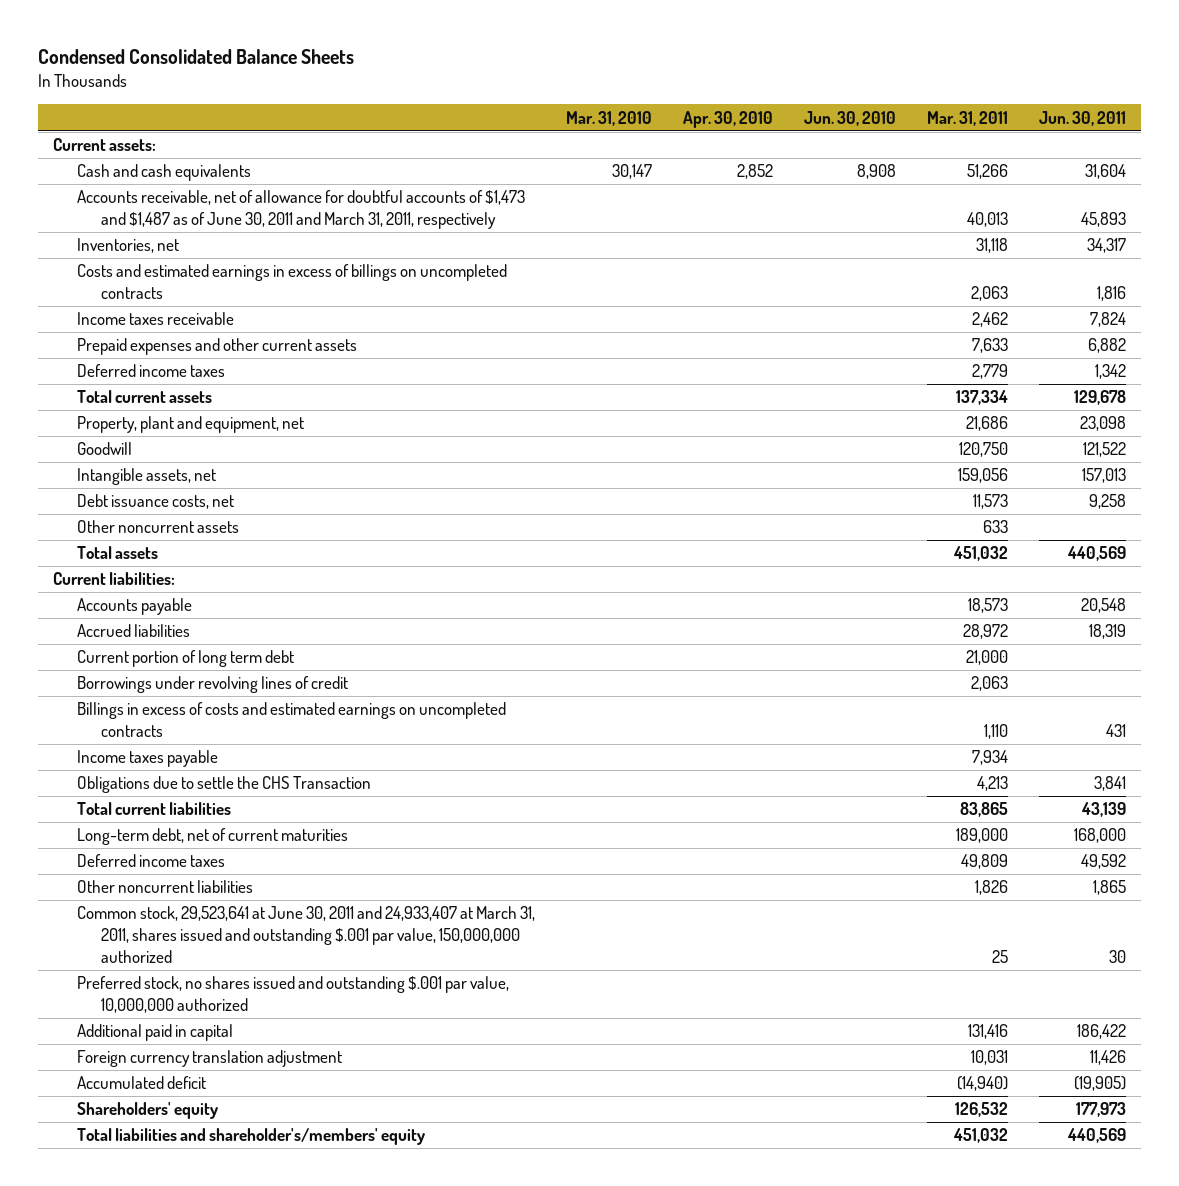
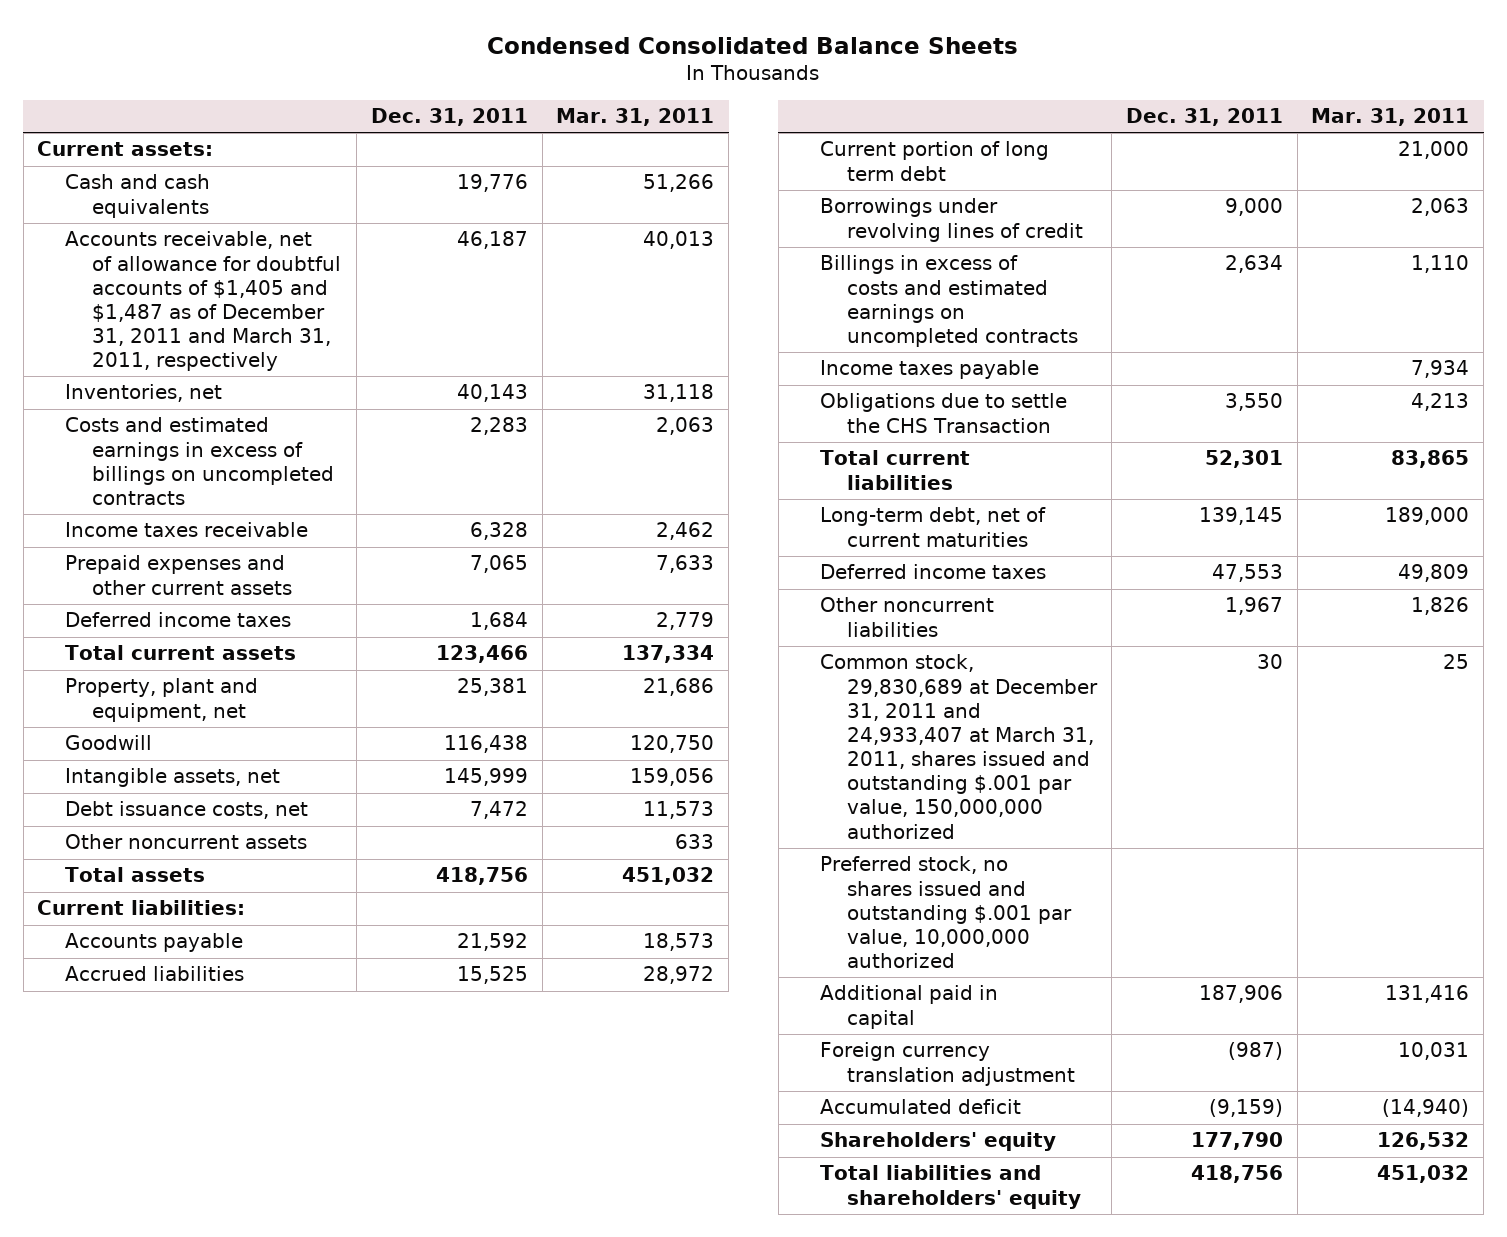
- | Mar. 31, 2010 | Apr. 30, 2010 | Jun. 30, 2010 | Mar. 31, 2011 | Jun. 30, 2011
+ | Dec. 31, 2011 | Mar. 31, 2011
- Accounts receivable, net of allowance for doubtful accounts of $1,473 and $1,487 as of June 30, 2011 and March 31, 2011, respectively | | | | 40,013 | 45,893
+ Accounts receivable, net of allowance for doubtful accounts of $1,405 and $1,487 as of December 31, 2011 and March 31, 2011, respectively | 46,187 | 40,013
- Common stock, 29,523,641 at June 30, 2011 and 24,933,407 at March 31, 2011, shares issued and outstanding $.001 par value, 150,000,000 authorized | | | | 25 | 30
+ Common stock, 29,830,689 at December 31, 2011 and 24,933,407 at March 31, 2011, shares issued and outstanding $.001 par value, 150,000,000 authorized | 30 | 25
- Total liabilities and shareholder's/members' equity | | | | 451,032 | 440,569
+ Total liabilities and shareholders' equity | 418,756 | 451,032

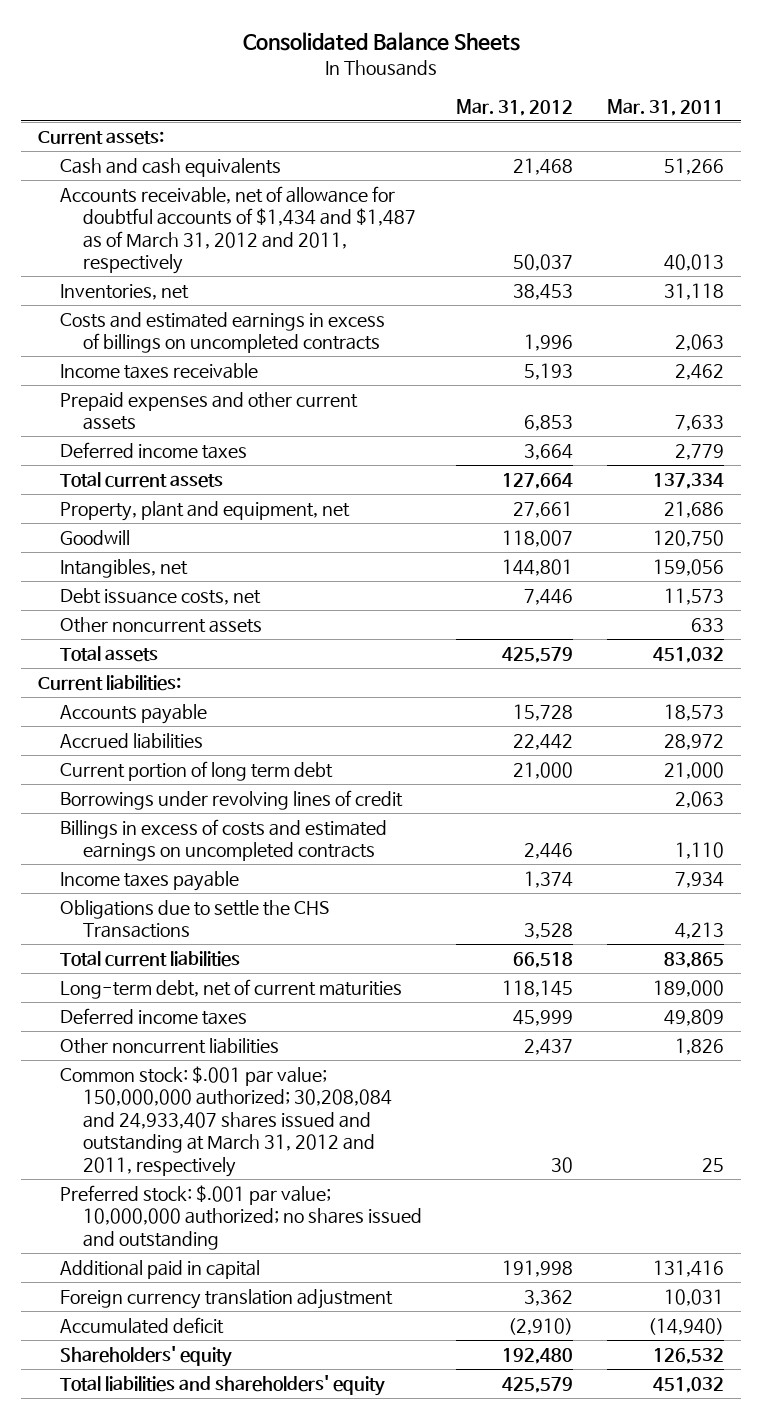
- Condensed Consolidated Balance Sheets
+ Consolidated Balance Sheets
- | Dec. 31, 2011 | Mar. 31, 2011
+ | Mar. 31, 2012 | Mar. 31, 2011
- Accounts receivable, net of allowance for doubtful accounts of $1,405 and $1,487 as of December 31, 2011 and March 31, 2011, respectively | 46,187 | 40,013
+ Accounts receivable, net of allowance for doubtful accounts of $1,434 and $1,487 as of March 31, 2012 and 2011, respectively | 50,037 | 40,013
- Intangible assets, net | 145,999 | 159,056
+ Intangibles, net | 144,801 | 159,056
- Obligations due to settle the CHS Transaction | 3,550 | 4,213
+ Obligations due to settle the CHS Transactions | 3,528 | 4,213
- Common stock, 29,830,689 at December 31, 2011 and 24,933,407 at March 31, 2011, shares issued and outstanding $.001 par value, 150,000,000 authorized | 30 | 25
- Preferred stock, no shares issued and outstanding $.001 par value, 10,000,000 authorized
+ Common stock: $.001 par value; 150,000,000 authorized; 30,208,084 and 24,933,407 shares issued and outstanding at March 31, 2012 and 2011, respectively | 30 | 25
+ Preferred stock: $.001 par value; 10,000,000 authorized; no shares issued and outstanding

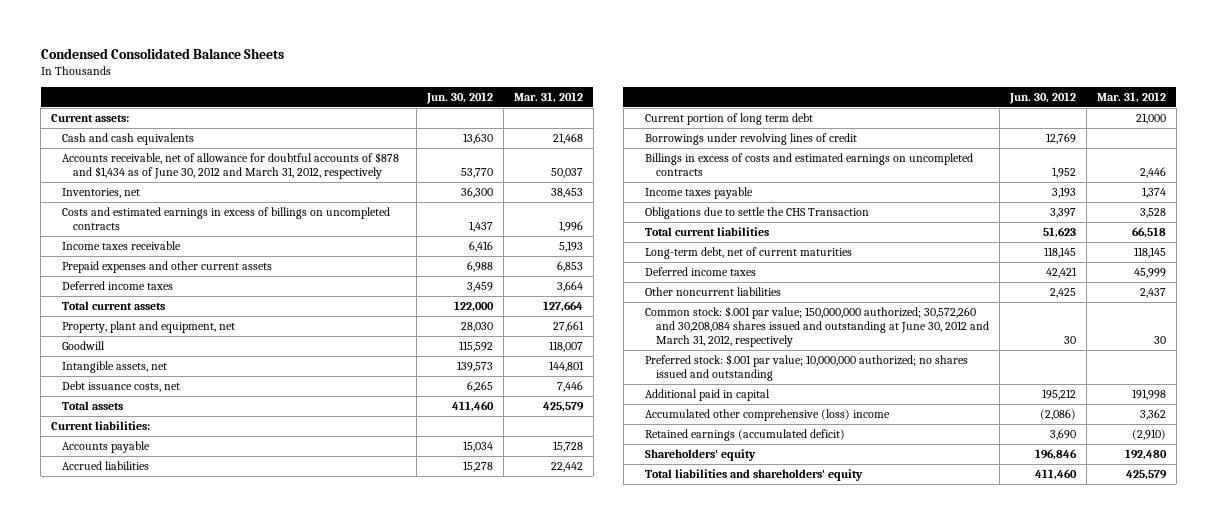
- Consolidated Balance Sheets
+ Condensed Consolidated Balance Sheets
- | Mar. 31, 2012 | Mar. 31, 2011
+ | Jun. 30, 2012 | Mar. 31, 2012
- Accounts receivable, net of allowance for doubtful accounts of $1,434 and $1,487 as of March 31, 2012 and 2011, respectively | 50,037 | 40,013
+ Accounts receivable, net of allowance for doubtful accounts of $878 and $1,434 as of June 30, 2012 and March 31, 2012, respectively | 53,770 | 50,037
- Intangibles, net | 144,801 | 159,056
+ Intangible assets, net | 139,573 | 144,801
- Other noncurrent assets | | 633
- Obligations due to settle the CHS Transactions | 3,528 | 4,213
+ Obligations due to settle the CHS Transaction | 3,397 | 3,528
- Common stock: $.001 par value; 150,000,000 authorized; 30,208,084 and 24,933,407 shares issued and outstanding at March 31, 2012 and 2011, respectively | 30 | 25
+ Common stock: $.001 par value; 150,000,000 authorized; 30,572,260 and 30,208,084 shares issued and outstanding at June 30, 2012 and March 31, 2012, respectively | 30 | 30
- Foreign currency translation adjustment | 3,362 | 10,031
- Accumulated deficit | (2,910) | (14,940)
+ Accumulated other comprehensive (loss) income | (2,086) | 3,362
+ Retained earnings (accumulated deficit) | 3,690 | (2,910)

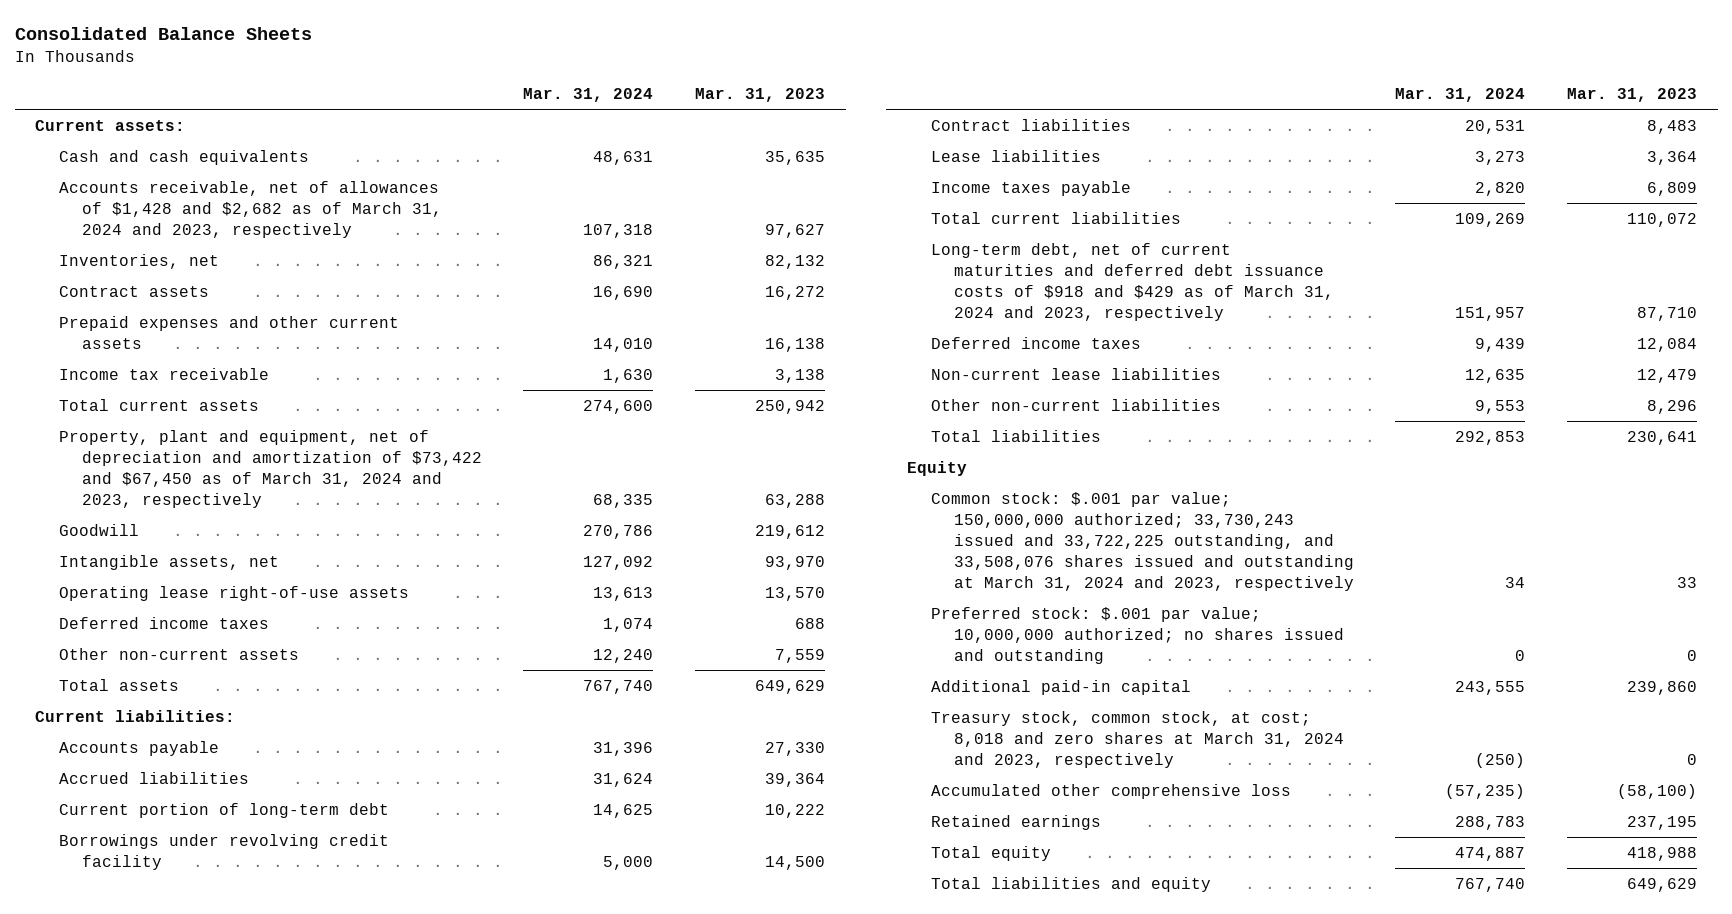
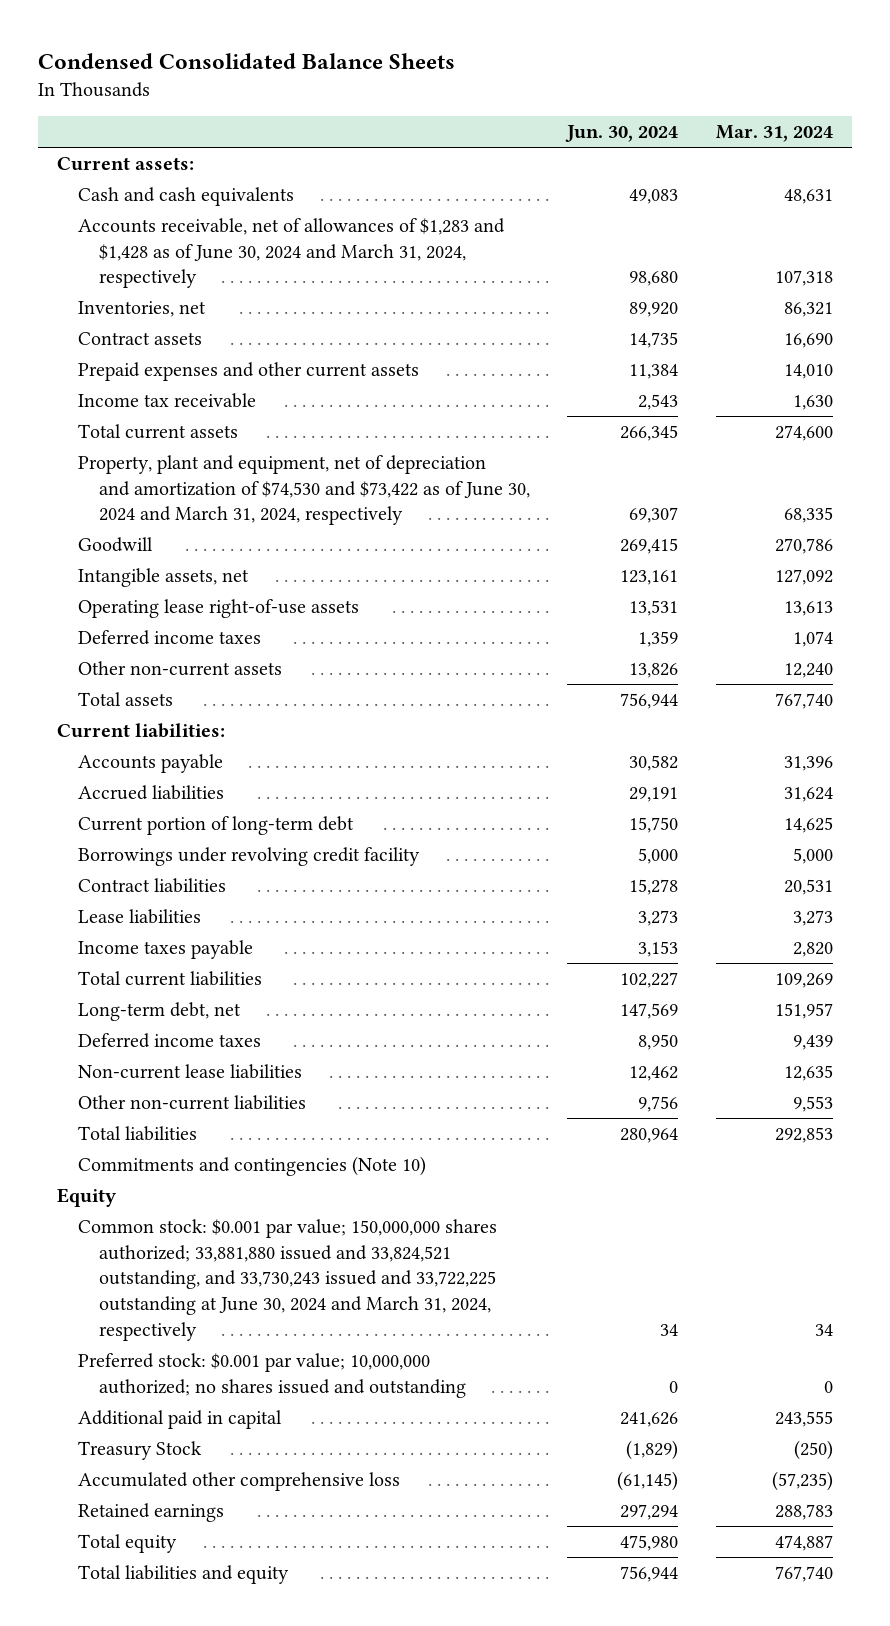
- Consolidated Balance Sheets
+ Condensed Consolidated Balance Sheets
- | Mar. 31, 2024 | Mar. 31, 2023
+ | Jun. 30, 2024 | Mar. 31, 2024
- Accounts receivable, net of allowances of $1,428 and $2,682 as of March 31, 2024 and 2023, respectively | 107,318 | 97,627
+ Accounts receivable, net of allowances of $1,283 and $1,428 as of June 30, 2024 and March 31, 2024, respectively | 98,680 | 107,318
- Property, plant and equipment, net of depreciation and amortization of $73,422 and $67,450 as of March 31, 2024 and 2023, respectively | 68,335 | 63,288
+ Property, plant and equipment, net of depreciation and amortization of $74,530 and $73,422 as of June 30, 2024 and March 31, 2024, respectively | 69,307 | 68,335
- Long-term debt, net of current maturities and deferred debt issuance costs of $918 and $429 as of March 31, 2024 and 2023, respectively | 151,957 | 87,710
+ Long-term debt, net | 147,569 | 151,957
+ Commitments and contingencies (Note 10)
- Common stock: $.001 par value; 150,000,000 authorized; 33,730,243 issued and 33,722,225 outstanding, and 33,508,076 shares issued and outstanding at March 31, 2024 and 2023, respectively | 34 | 33
- Preferred stock: $.001 par value; 10,000,000 authorized; no shares issued and outstanding | 0 | 0
- Additional paid-in capital | 243,555 | 239,860
- Treasury stock, common stock, at cost; 8,018 and zero shares at March 31, 2024 and 2023, respectively | (250) | 0
+ Common stock: $0.001 par value; 150,000,000 shares authorized; 33,881,880 issued and 33,824,521 outstanding, and 33,730,243 issued and 33,722,225 outstanding at June 30, 2024 and March 31, 2024, respectively | 34 | 34
+ Preferred stock: $0.001 par value; 10,000,000 authorized; no shares issued and outstanding | 0 | 0
+ Additional paid in capital | 241,626 | 243,555
+ Treasury Stock | (1,829) | (250)

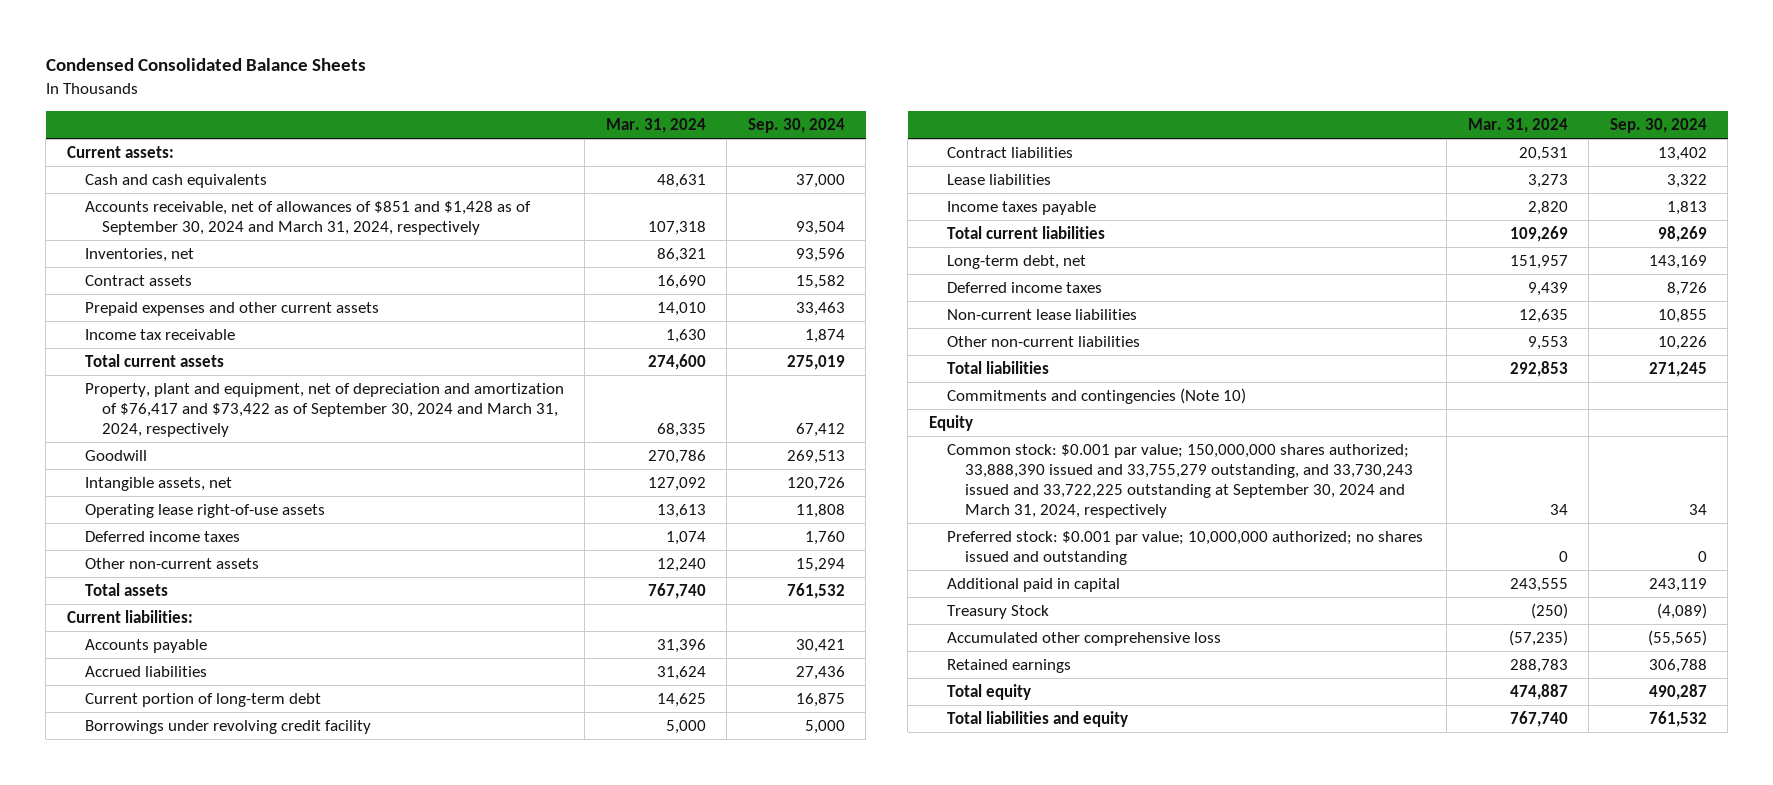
- | Jun. 30, 2024 | Mar. 31, 2024
+ | Mar. 31, 2024 | Sep. 30, 2024
- Accounts receivable, net of allowances of $1,283 and $1,428 as of June 30, 2024 and March 31, 2024, respectively | 98,680 | 107,318
+ Accounts receivable, net of allowances of $851 and $1,428 as of September 30, 2024 and March 31, 2024, respectively | 107,318 | 93,504
- Property, plant and equipment, net of depreciation and amortization of $74,530 and $73,422 as of June 30, 2024 and March 31, 2024, respectively | 69,307 | 68,335
+ Property, plant and equipment, net of depreciation and amortization of $76,417 and $73,422 as of September 30, 2024 and March 31, 2024, respectively | 68,335 | 67,412
- Common stock: $0.001 par value; 150,000,000 shares authorized; 33,881,880 issued and 33,824,521 outstanding, and 33,730,243 issued and 33,722,225 outstanding at June 30, 2024 and March 31, 2024, respectively | 34 | 34
+ Common stock: $0.001 par value; 150,000,000 shares authorized; 33,888,390 issued and 33,755,279 outstanding, and 33,730,243 issued and 33,722,225 outstanding at September 30, 2024 and March 31, 2024, respectively | 34 | 34

